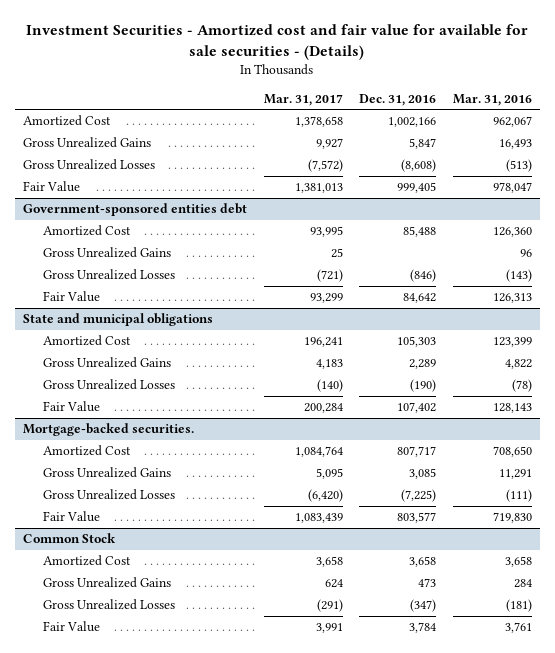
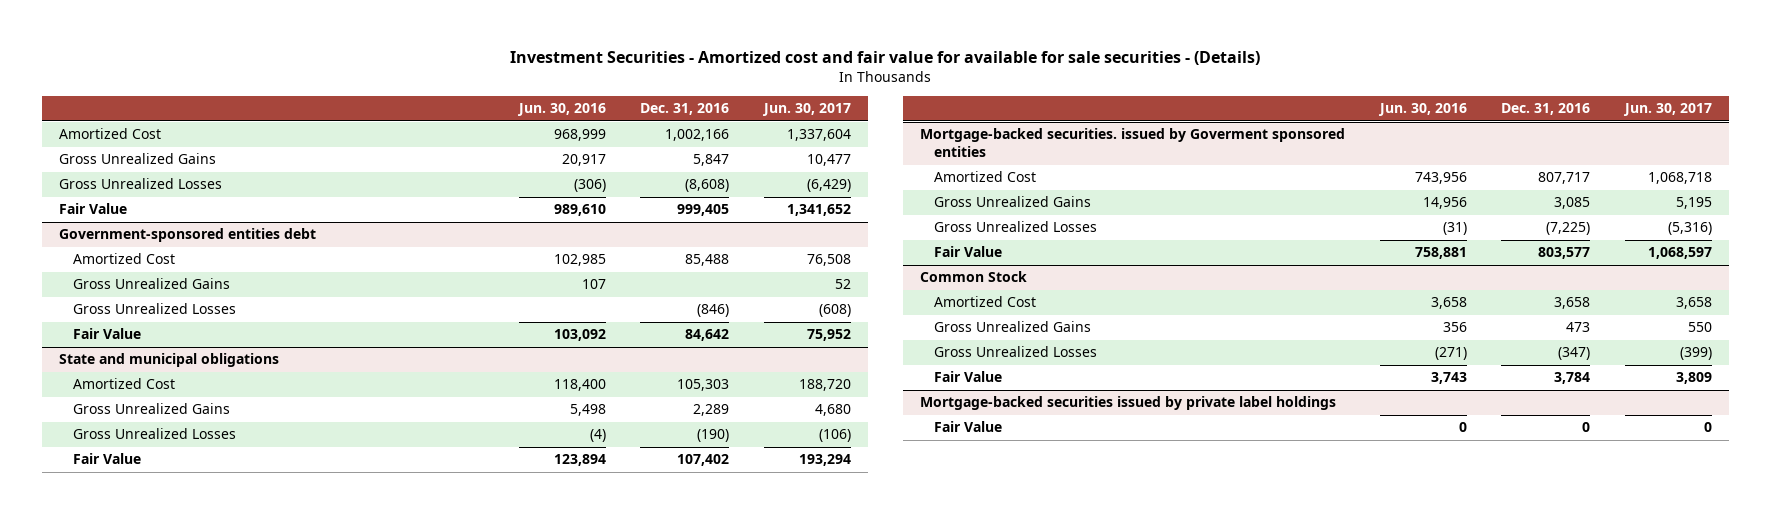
- | Mar. 31, 2017 | Dec. 31, 2016 | Mar. 31, 2016
+ | Jun. 30, 2016 | Dec. 31, 2016 | Jun. 30, 2017
- Mortgage-backed securities.
+ Mortgage-backed securities. issued by Goverment sponsored entities
+ Mortgage-backed securities issued by private label holdings
+ Fair Value | 0 | 0 | 0

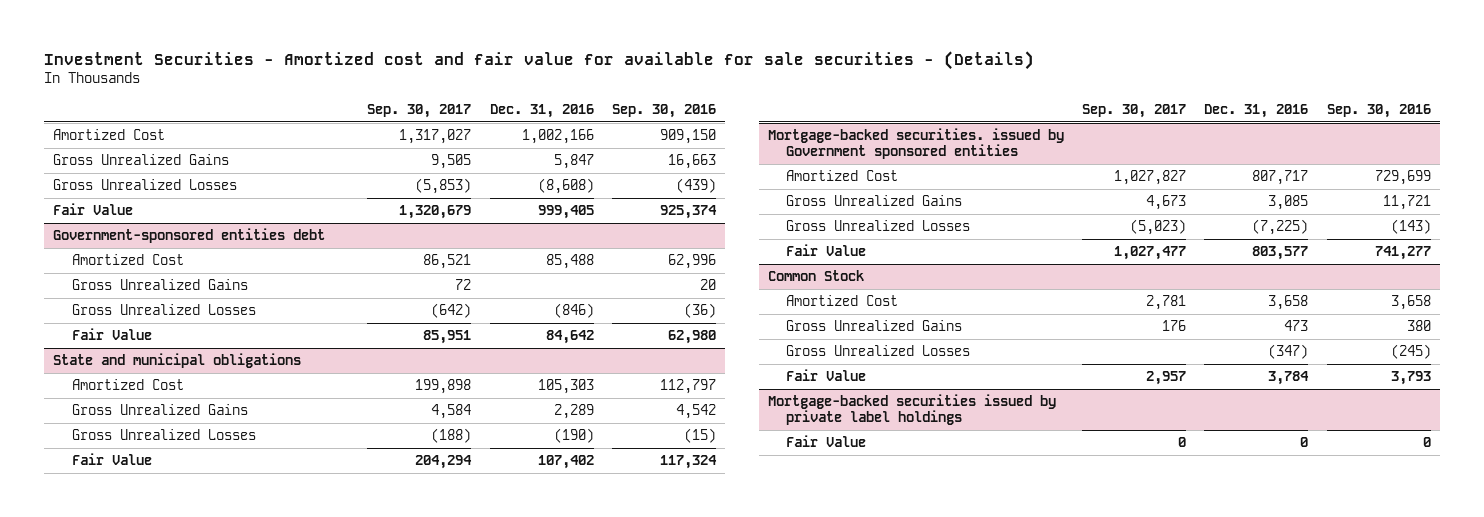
- | Jun. 30, 2016 | Dec. 31, 2016 | Jun. 30, 2017
+ | Sep. 30, 2017 | Dec. 31, 2016 | Sep. 30, 2016
- Mortgage-backed securities. issued by Goverment sponsored entities
+ Mortgage-backed securities. issued by Government sponsored entities

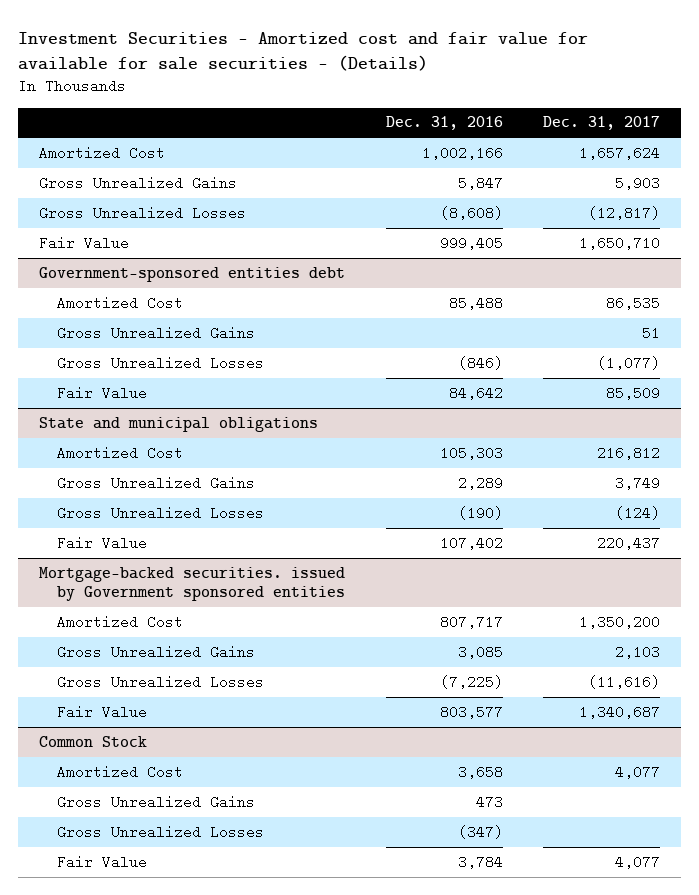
- | Sep. 30, 2017 | Dec. 31, 2016 | Sep. 30, 2016
+ | Dec. 31, 2016 | Dec. 31, 2017
- Mortgage-backed securities issued by private label holdings
- Fair Value | 0 | 0 | 0

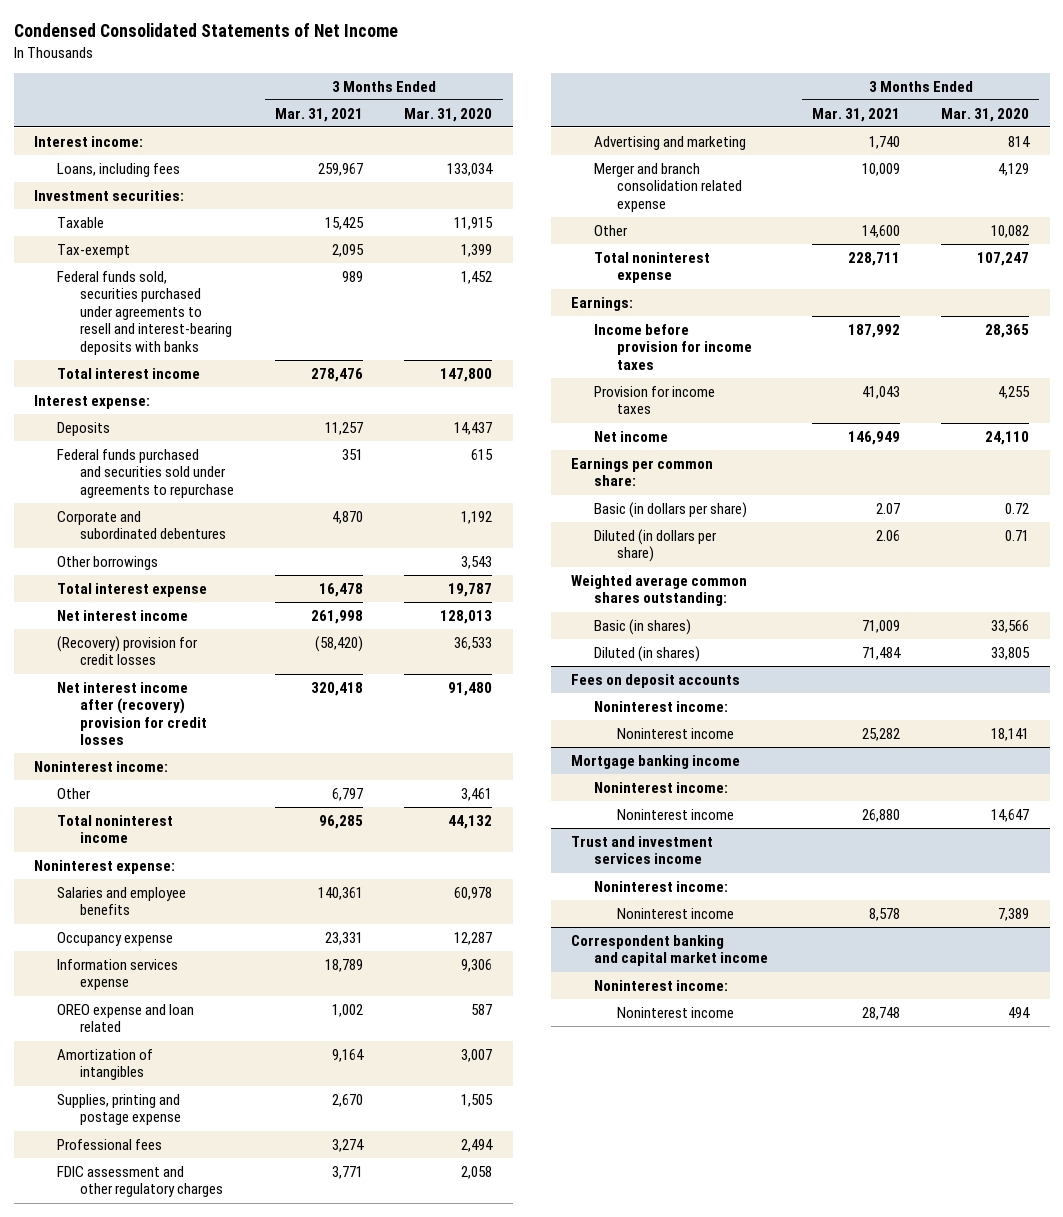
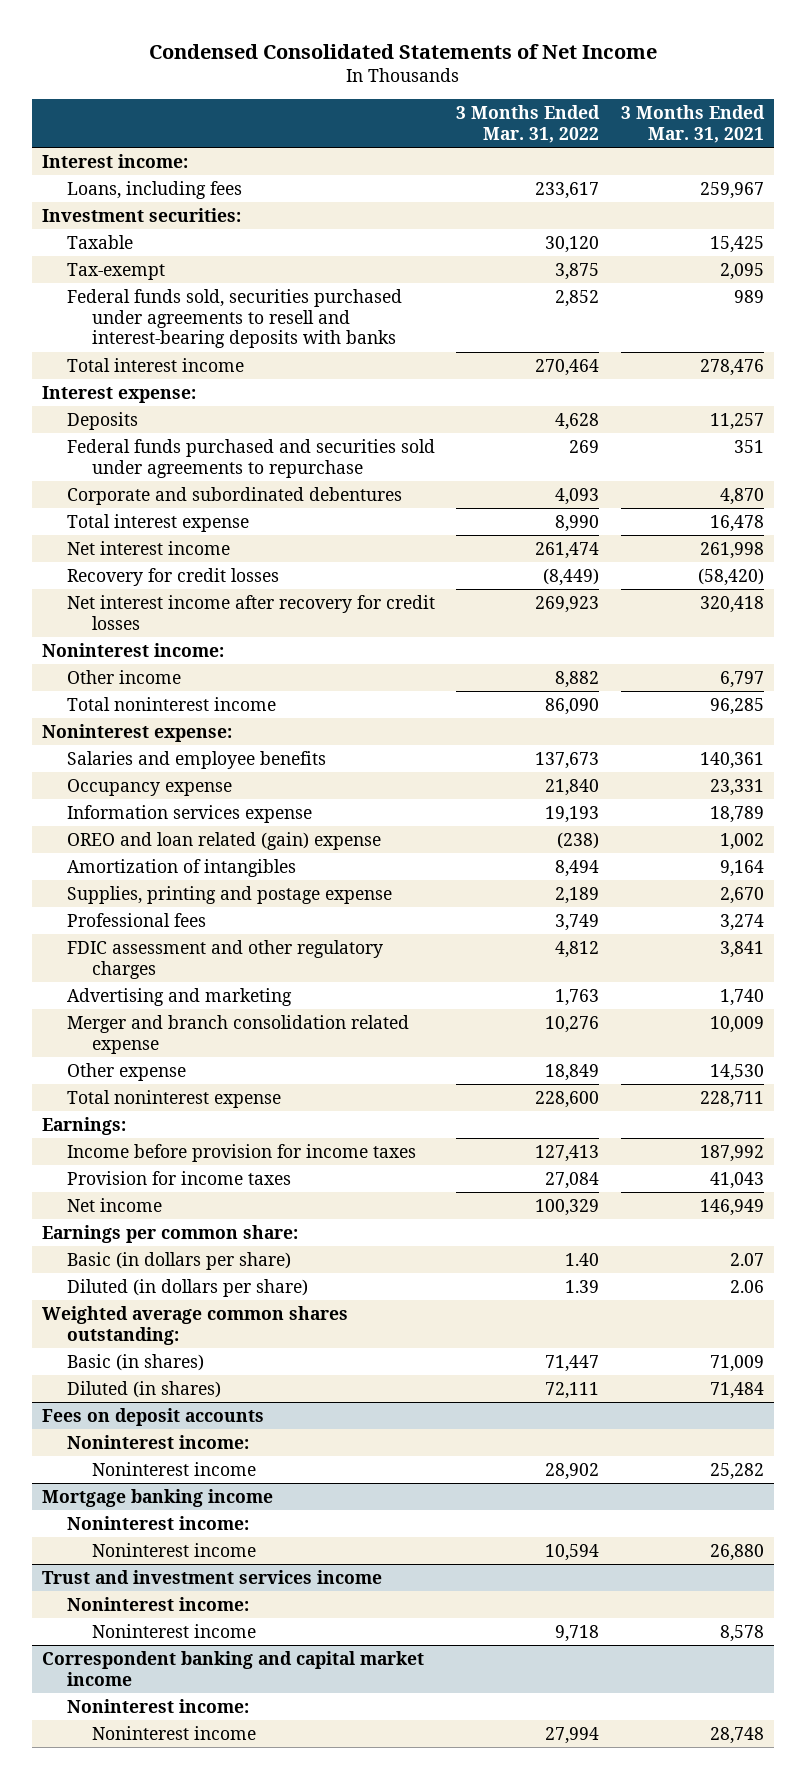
- | 3 Months Ended Mar. 31, 2021 | 3 Months Ended Mar. 31, 2020
+ | 3 Months Ended Mar. 31, 2022 | 3 Months Ended Mar. 31, 2021
- Other borrowings | | 3,543
- (Recovery) provision for credit losses | (58,420) | 36,533
- Net interest income after (recovery) provision for credit losses | 320,418 | 91,480
+ Recovery for credit losses | (8,449) | (58,420)
+ Net interest income after recovery for credit losses | 269,923 | 320,418
- Other | 6,797 | 3,461
+ Other income | 8,882 | 6,797
- OREO expense and loan related | 1,002 | 587
+ OREO and loan related (gain) expense | (238) | 1,002
- FDIC assessment and other regulatory charges | 3,771 | 2,058
+ FDIC assessment and other regulatory charges | 4,812 | 3,841
- Other | 14,600 | 10,082
+ Other expense | 18,849 | 14,530

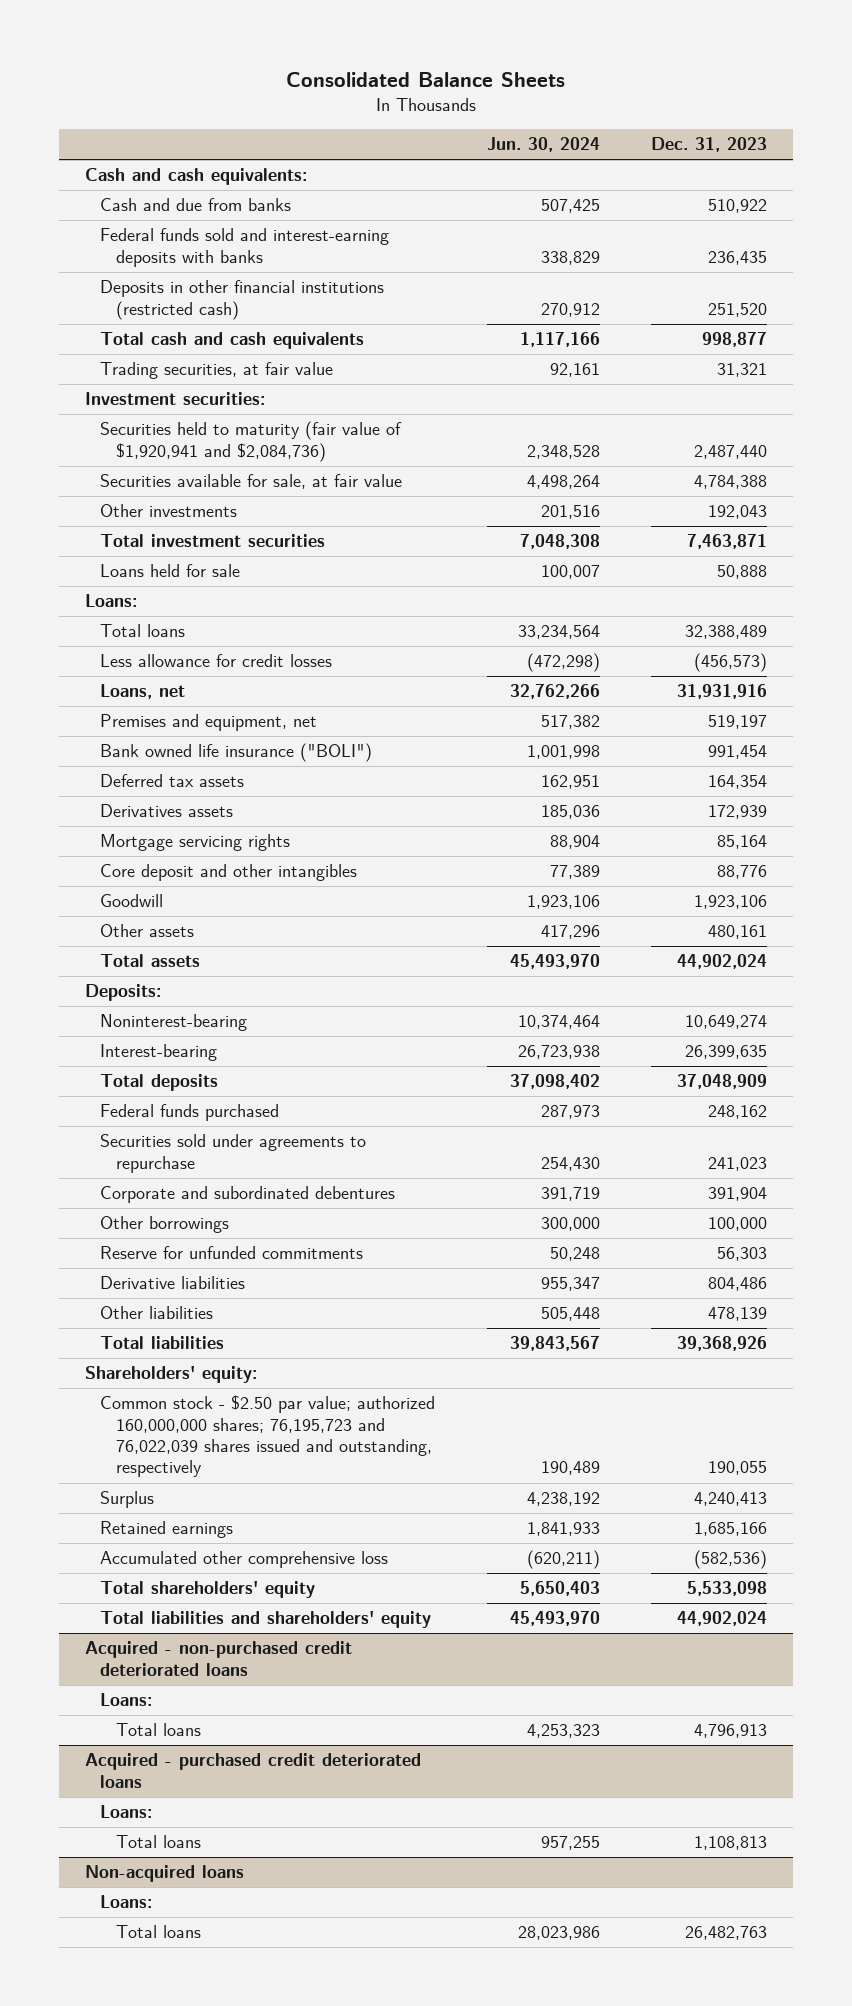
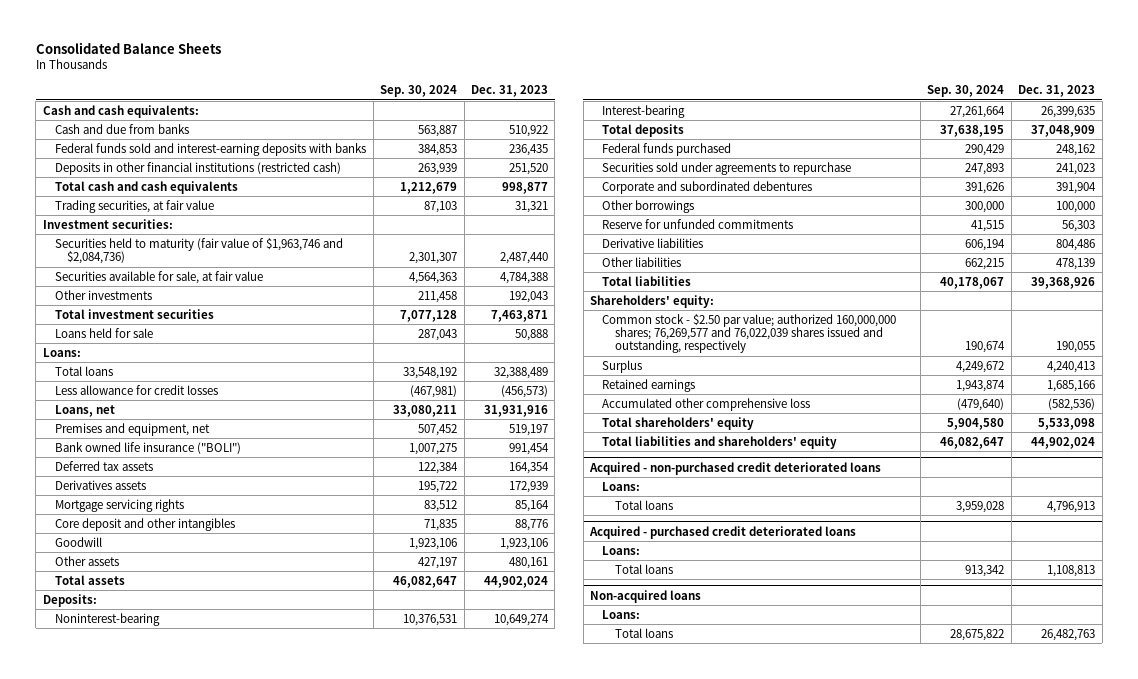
- | Jun. 30, 2024 | Dec. 31, 2023
+ | Sep. 30, 2024 | Dec. 31, 2023
- Securities held to maturity (fair value of $1,920,941 and $2,084,736) | 2,348,528 | 2,487,440
+ Securities held to maturity (fair value of $1,963,746 and $2,084,736) | 2,301,307 | 2,487,440
- Common stock - $2.50 par value; authorized 160,000,000 shares; 76,195,723 and 76,022,039 shares issued and outstanding, respectively | 190,489 | 190,055
+ Common stock - $2.50 par value; authorized 160,000,000 shares; 76,269,577 and 76,022,039 shares issued and outstanding, respectively | 190,674 | 190,055

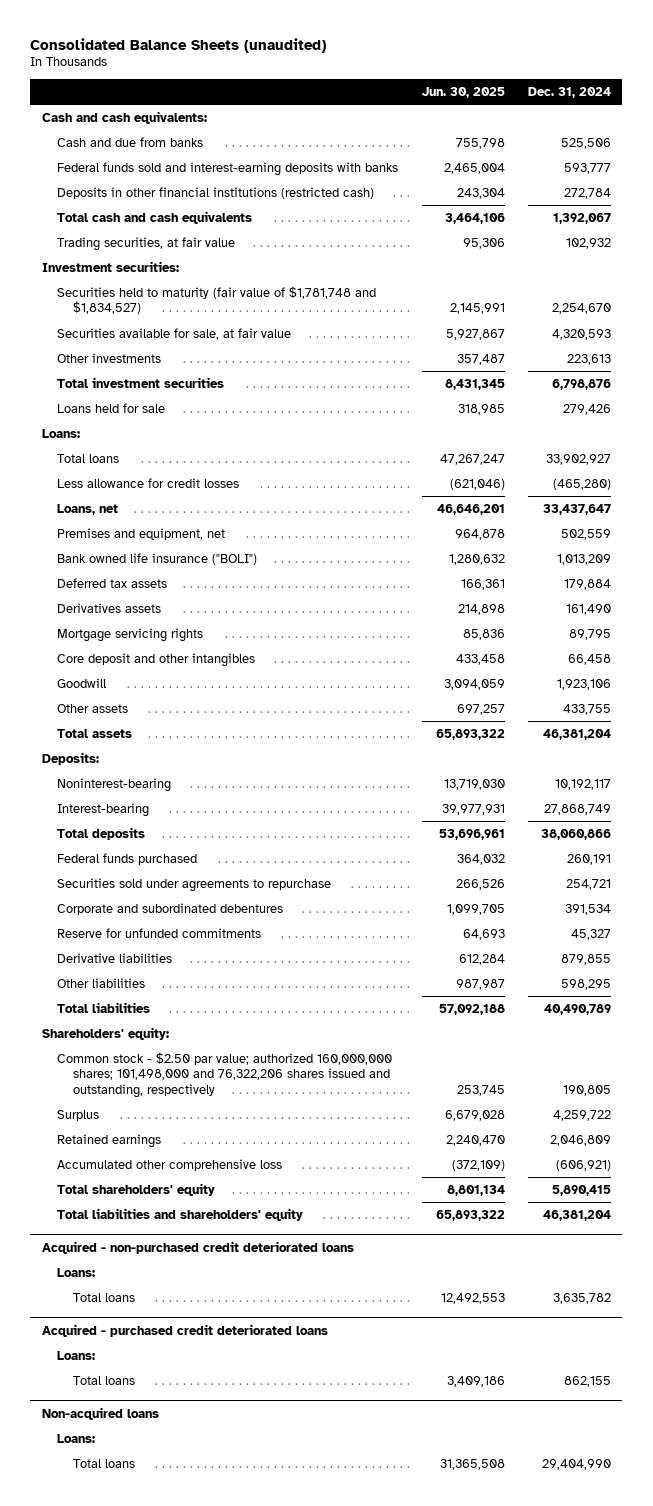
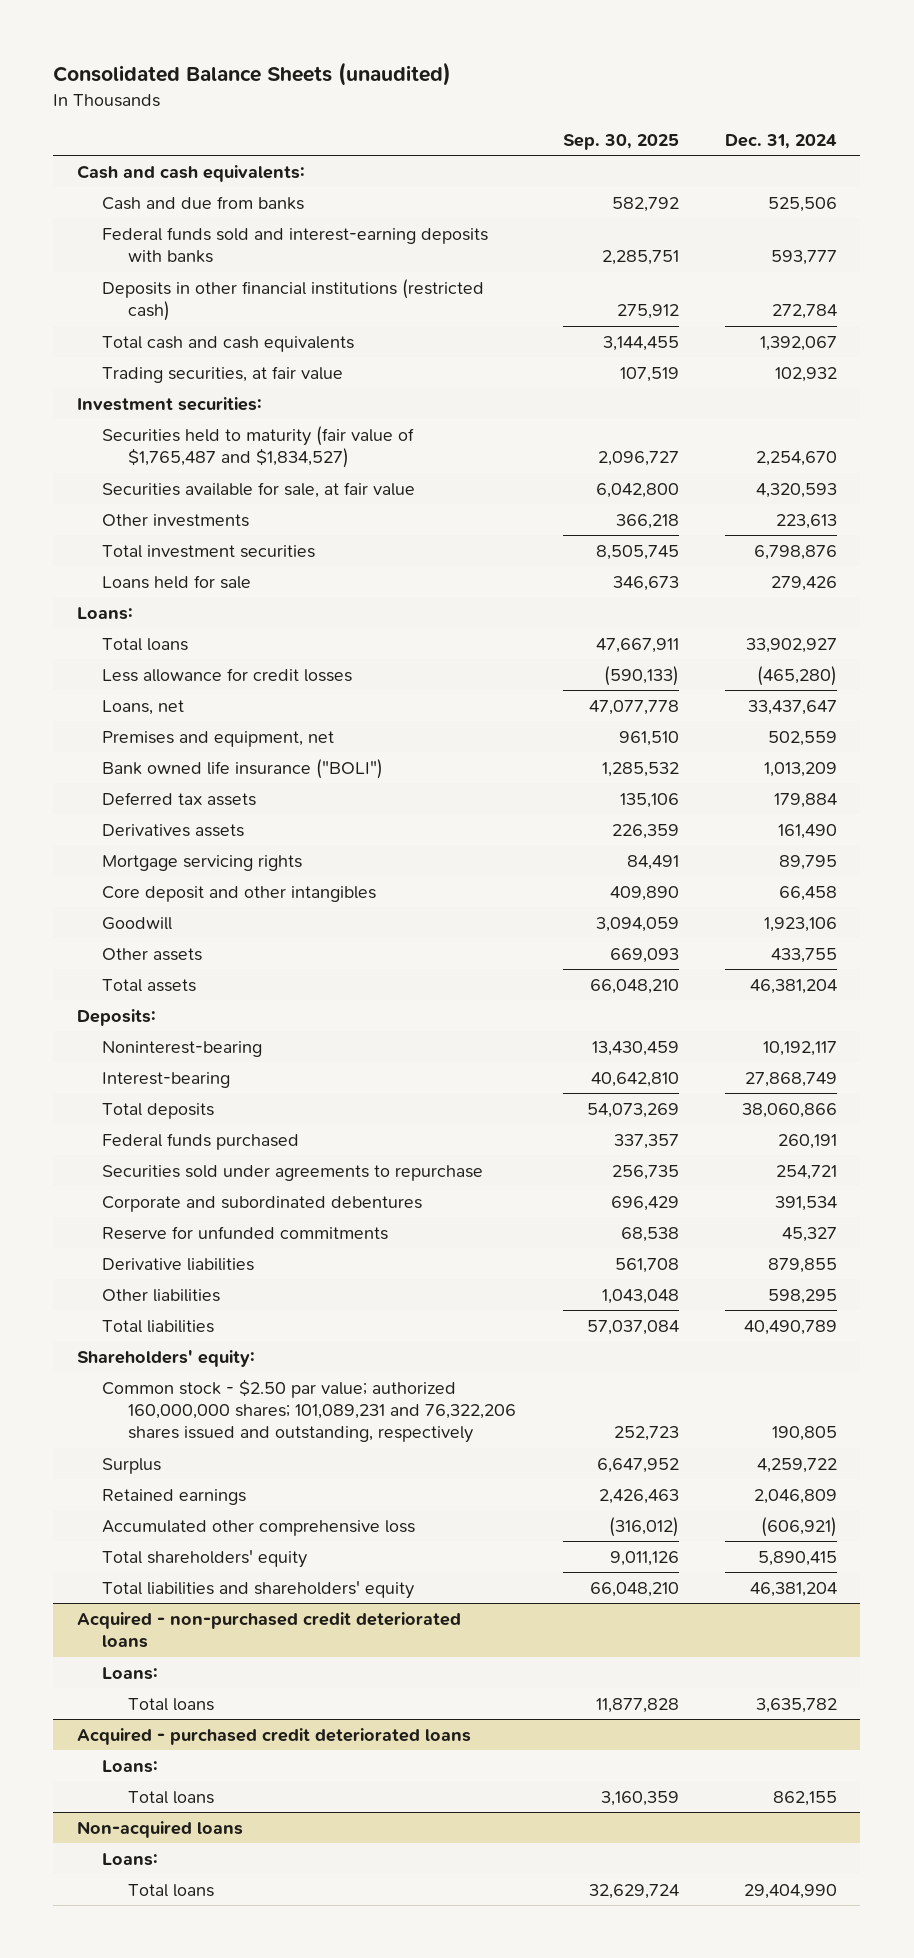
- | Jun. 30, 2025 | Dec. 31, 2024
+ | Sep. 30, 2025 | Dec. 31, 2024
- Securities held to maturity (fair value of $1,781,748 and $1,834,527) | 2,145,991 | 2,254,670
+ Securities held to maturity (fair value of $1,765,487 and $1,834,527) | 2,096,727 | 2,254,670
- Common stock - $2.50 par value; authorized 160,000,000 shares; 101,498,000 and 76,322,206 shares issued and outstanding, respectively | 253,745 | 190,805
+ Common stock - $2.50 par value; authorized 160,000,000 shares; 101,089,231 and 76,322,206 shares issued and outstanding, respectively | 252,723 | 190,805

